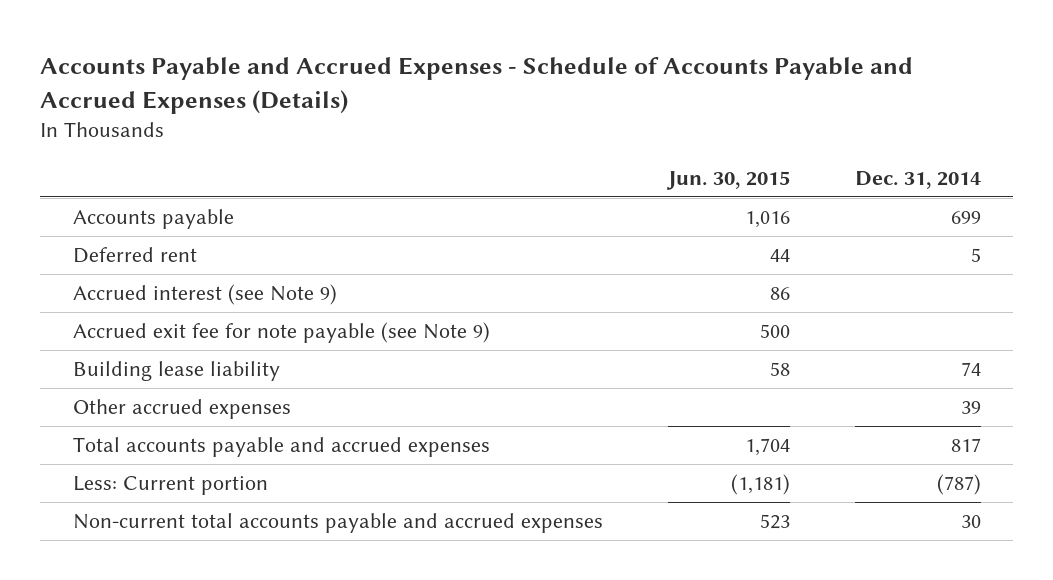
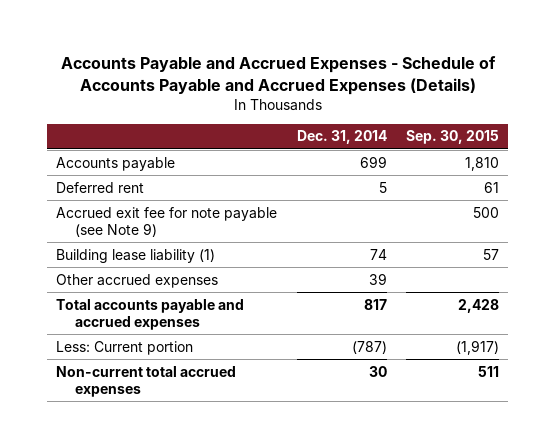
- | Jun. 30, 2015 | Dec. 31, 2014
+ | Dec. 31, 2014 | Sep. 30, 2015
- Accrued interest (see Note 9) | 86 |
- Building lease liability | 58 | 74
+ Building lease liability (1) | 74 | 57
- Non-current total accounts payable and accrued expenses | 523 | 30
+ Non-current total accrued expenses | 30 | 511

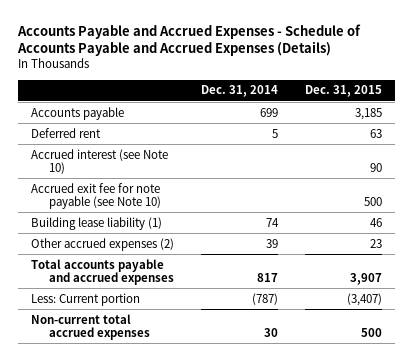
- | Dec. 31, 2014 | Sep. 30, 2015
+ | Dec. 31, 2014 | Dec. 31, 2015
- Accrued exit fee for note payable (see Note 9) | | 500
+ Accrued interest (see Note 10) | | 90
+ Accrued exit fee for note payable (see Note 10) | | 500
- Other accrued expenses | 39 |
+ Other accrued expenses (2) | 39 | 23

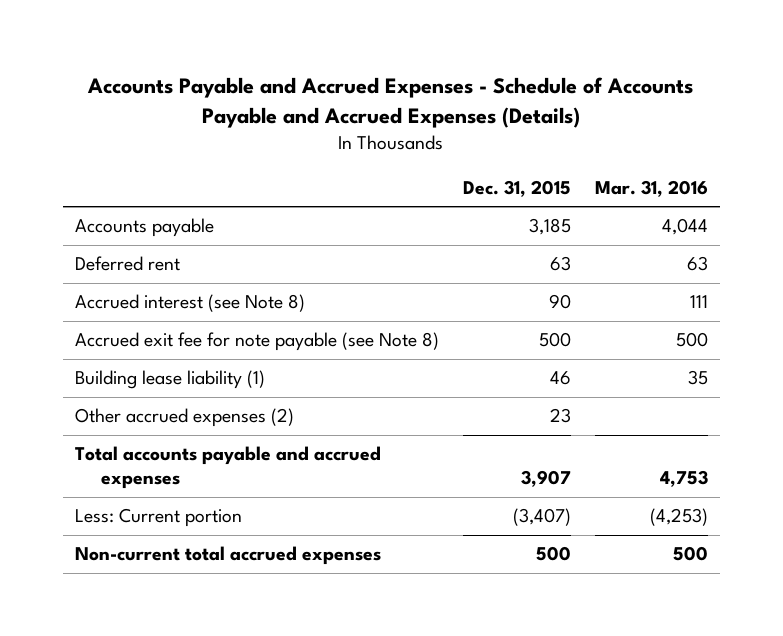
- | Dec. 31, 2014 | Dec. 31, 2015
+ | Dec. 31, 2015 | Mar. 31, 2016
- Accrued interest (see Note 10) | | 90
- Accrued exit fee for note payable (see Note 10) | | 500
+ Accrued interest (see Note 8) | 90 | 111
+ Accrued exit fee for note payable (see Note 8) | 500 | 500

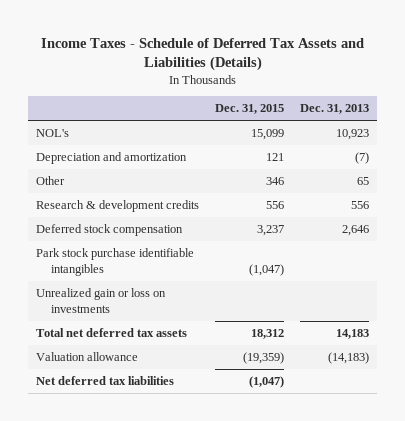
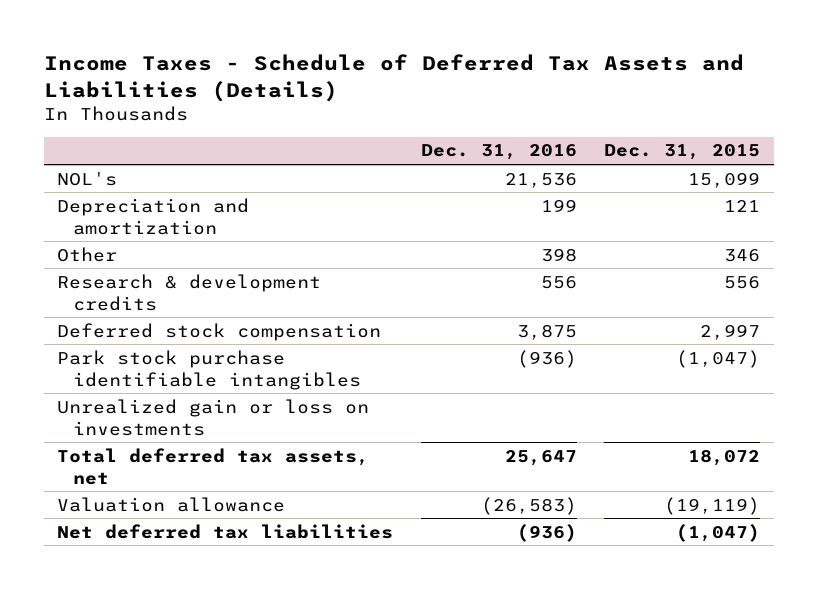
- | Dec. 31, 2015 | Dec. 31, 2013
+ | Dec. 31, 2016 | Dec. 31, 2015
- Deferred stock compensation | 3,237 | 2,646
+ Deferred stock compensation | 3,875 | 2,997
- Total net deferred tax assets | 18,312 | 14,183
- Valuation allowance | (19,359) | (14,183)
+ Total deferred tax assets, net | 25,647 | 18,072
+ Valuation allowance | (26,583) | (19,119)

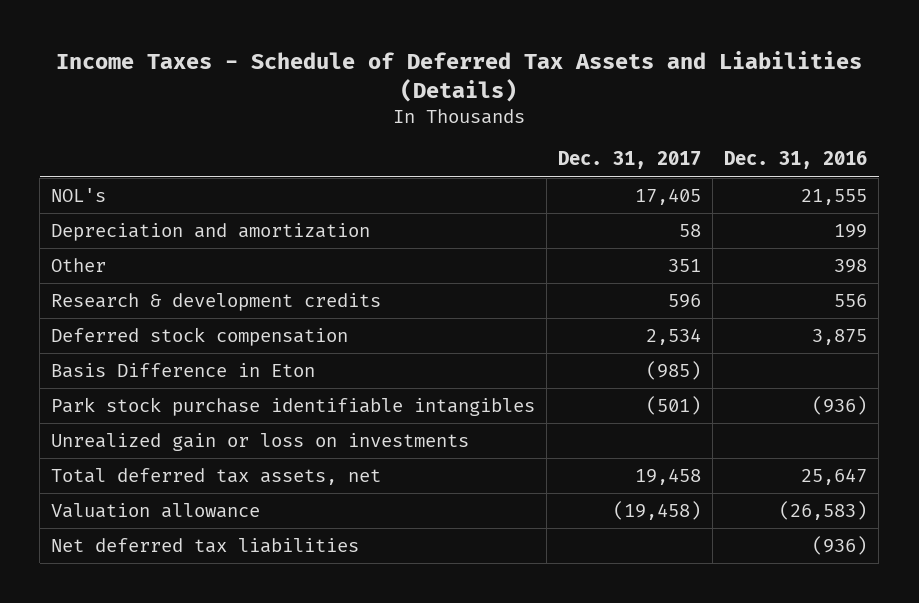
- | Dec. 31, 2016 | Dec. 31, 2015
+ | Dec. 31, 2017 | Dec. 31, 2016
- NOL's | 21,536 | 15,099
+ NOL's | 17,405 | 21,555
+ Basis Difference in Eton | (985) |

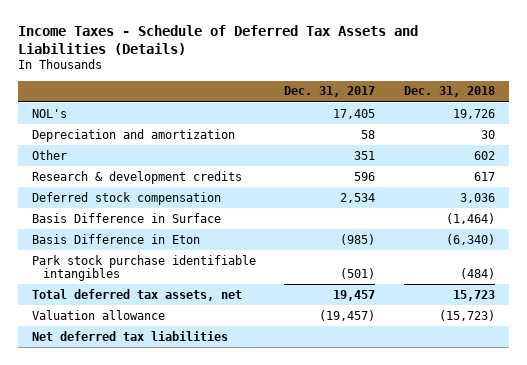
- | Dec. 31, 2017 | Dec. 31, 2016
+ | Dec. 31, 2017 | Dec. 31, 2018
+ Basis Difference in Surface | | (1,464)
- Unrealized gain or loss on investments
- Total deferred tax assets, net | 19,458 | 25,647
- Valuation allowance | (19,458) | (26,583)
+ Total deferred tax assets, net | 19,457 | 15,723
+ Valuation allowance | (19,457) | (15,723)

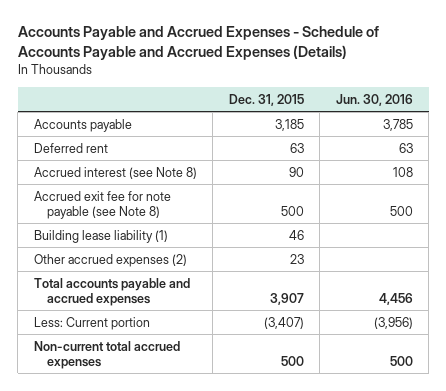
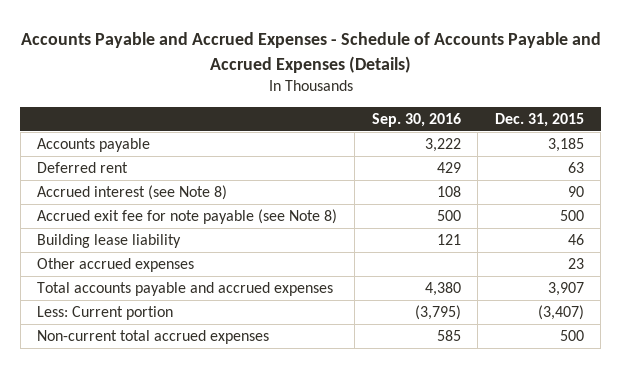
- | Dec. 31, 2015 | Jun. 30, 2016
+ | Sep. 30, 2016 | Dec. 31, 2015
- Building lease liability (1) | 46 |
- Other accrued expenses (2) | 23 |
+ Building lease liability | 121 | 46
+ Other accrued expenses | | 23

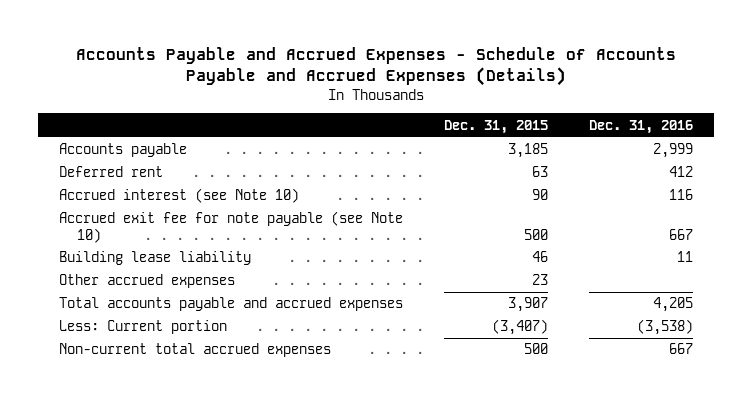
- | Sep. 30, 2016 | Dec. 31, 2015
+ | Dec. 31, 2015 | Dec. 31, 2016
- Accrued interest (see Note 8) | 108 | 90
- Accrued exit fee for note payable (see Note 8) | 500 | 500
+ Accrued interest (see Note 10) | 90 | 116
+ Accrued exit fee for note payable (see Note 10) | 500 | 667

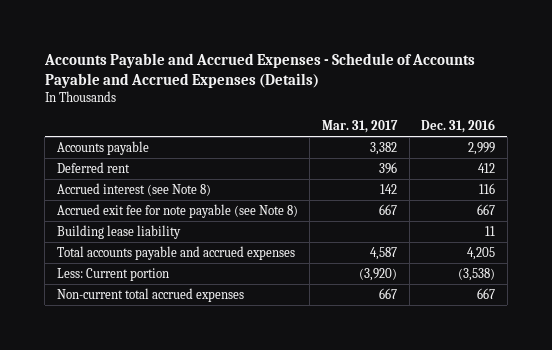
- | Dec. 31, 2015 | Dec. 31, 2016
+ | Mar. 31, 2017 | Dec. 31, 2016
- Accrued interest (see Note 10) | 90 | 116
- Accrued exit fee for note payable (see Note 10) | 500 | 667
+ Accrued interest (see Note 8) | 142 | 116
+ Accrued exit fee for note payable (see Note 8) | 667 | 667
- Other accrued expenses | 23 |

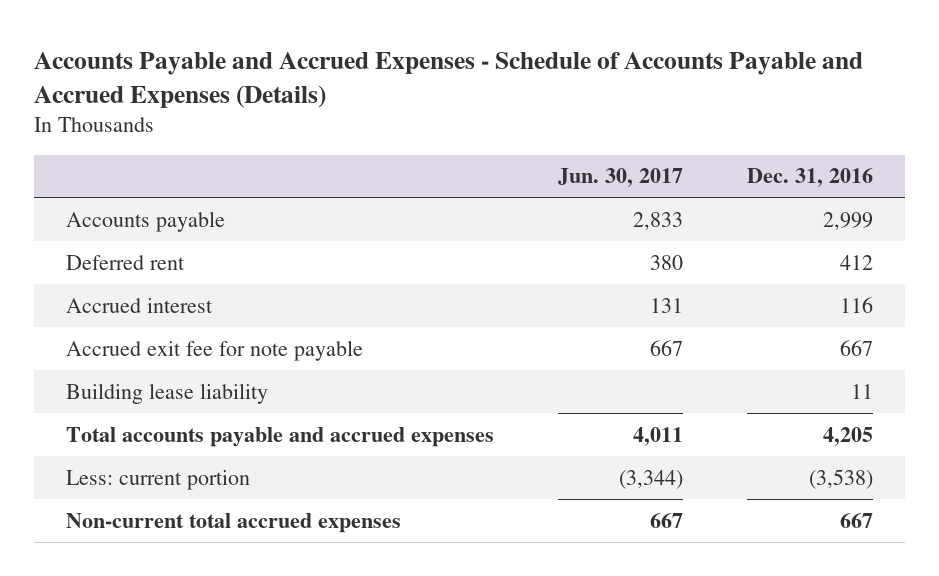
- | Mar. 31, 2017 | Dec. 31, 2016
+ | Jun. 30, 2017 | Dec. 31, 2016
- Accrued interest (see Note 8) | 142 | 116
- Accrued exit fee for note payable (see Note 8) | 667 | 667
+ Accrued interest | 131 | 116
+ Accrued exit fee for note payable | 667 | 667
- Less: Current portion | (3,920) | (3,538)
+ Less: current portion | (3,344) | (3,538)

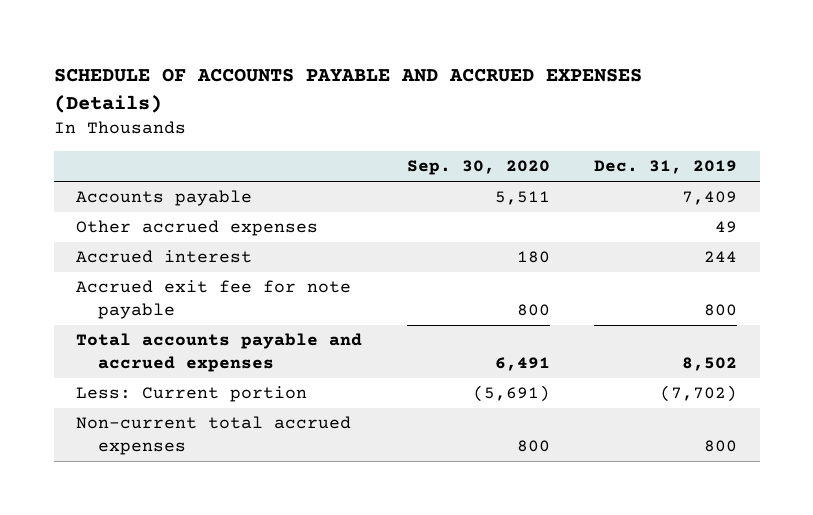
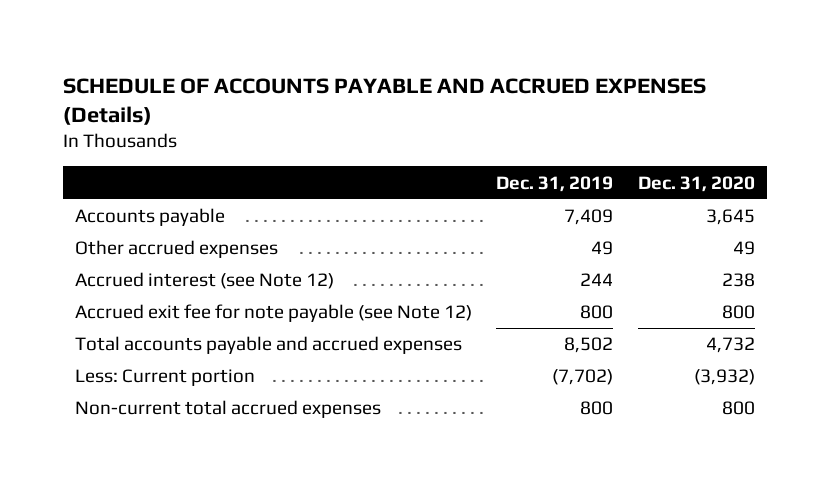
- | Sep. 30, 2020 | Dec. 31, 2019
+ | Dec. 31, 2019 | Dec. 31, 2020
- Accrued interest | 180 | 244
- Accrued exit fee for note payable | 800 | 800
+ Accrued interest (see Note 12) | 244 | 238
+ Accrued exit fee for note payable (see Note 12) | 800 | 800

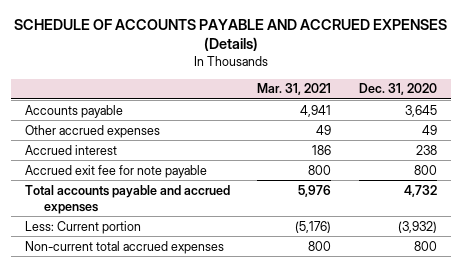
- | Dec. 31, 2019 | Dec. 31, 2020
+ | Mar. 31, 2021 | Dec. 31, 2020
- Accrued interest (see Note 12) | 244 | 238
- Accrued exit fee for note payable (see Note 12) | 800 | 800
+ Accrued interest | 186 | 238
+ Accrued exit fee for note payable | 800 | 800

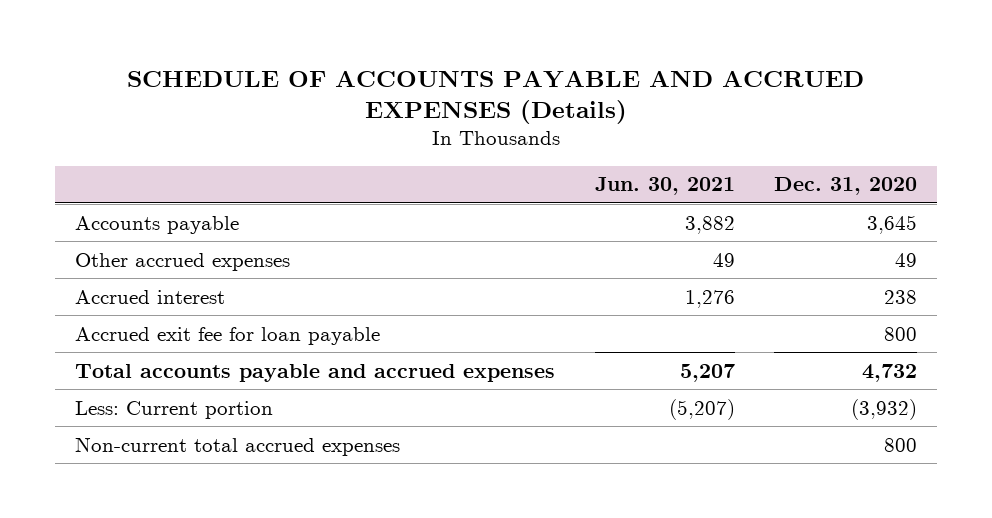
- | Mar. 31, 2021 | Dec. 31, 2020
+ | Jun. 30, 2021 | Dec. 31, 2020
- Accrued exit fee for note payable | 800 | 800
+ Accrued exit fee for loan payable | | 800

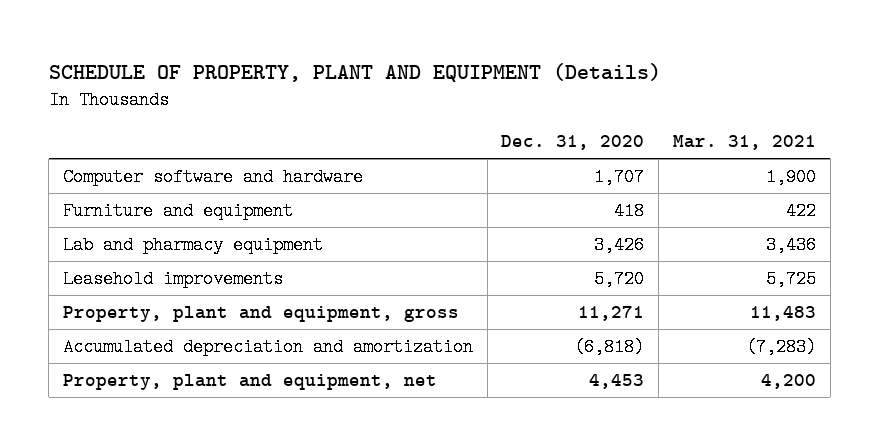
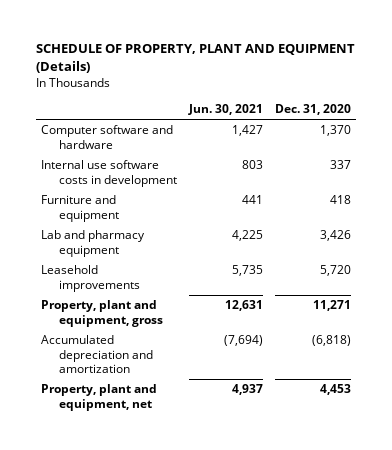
- | Dec. 31, 2020 | Mar. 31, 2021
+ | Jun. 30, 2021 | Dec. 31, 2020
- Computer software and hardware | 1,707 | 1,900
+ Computer software and hardware | 1,427 | 1,370
+ Internal use software costs in development | 803 | 337

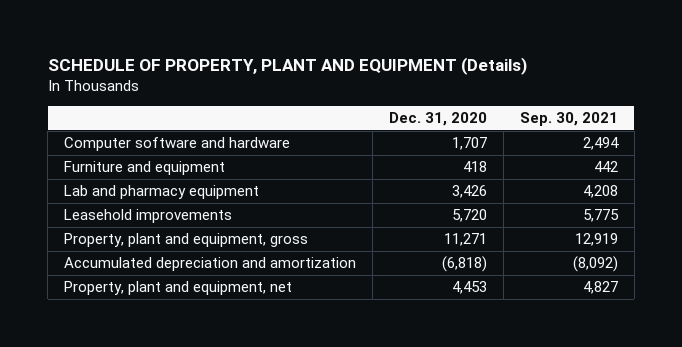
- | Jun. 30, 2021 | Dec. 31, 2020
+ | Dec. 31, 2020 | Sep. 30, 2021
- Computer software and hardware | 1,427 | 1,370
- Internal use software costs in development | 803 | 337
+ Computer software and hardware | 1,707 | 2,494

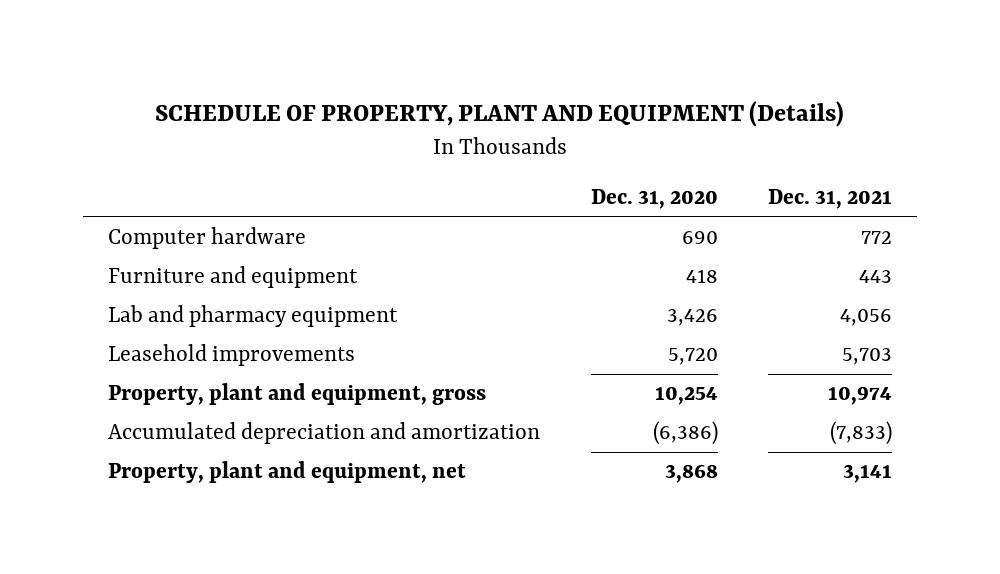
- | Dec. 31, 2020 | Sep. 30, 2021
+ | Dec. 31, 2020 | Dec. 31, 2021
- Computer software and hardware | 1,707 | 2,494
+ Computer hardware | 690 | 772
- Property, plant and equipment, gross | 11,271 | 12,919
- Accumulated depreciation and amortization | (6,818) | (8,092)
- Property, plant and equipment, net | 4,453 | 4,827
+ Property, plant and equipment, gross | 10,254 | 10,974
+ Accumulated depreciation and amortization | (6,386) | (7,833)
+ Property, plant and equipment, net | 3,868 | 3,141

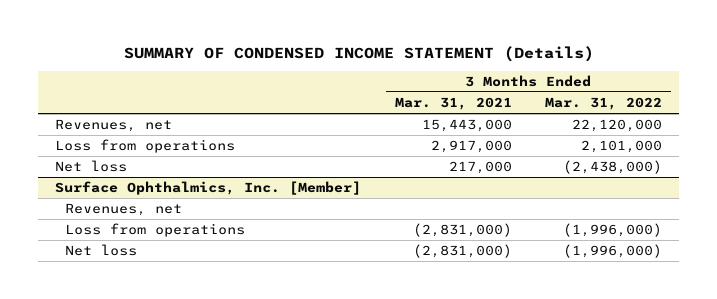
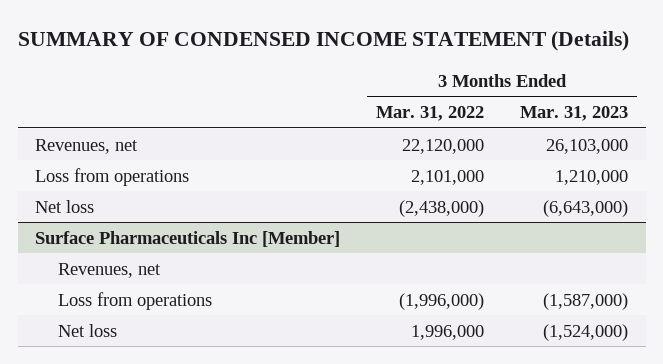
- | 3 Months Ended Mar. 31, 2021 | 3 Months Ended Mar. 31, 2022
+ | 3 Months Ended Mar. 31, 2022 | 3 Months Ended Mar. 31, 2023
- Surface Ophthalmics, Inc. [Member]
+ Surface Pharmaceuticals Inc [Member]
- Net loss | (2,831,000) | (1,996,000)
+ Net loss | 1,996,000 | (1,524,000)

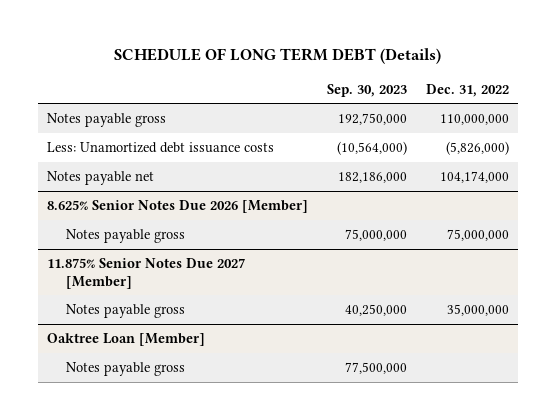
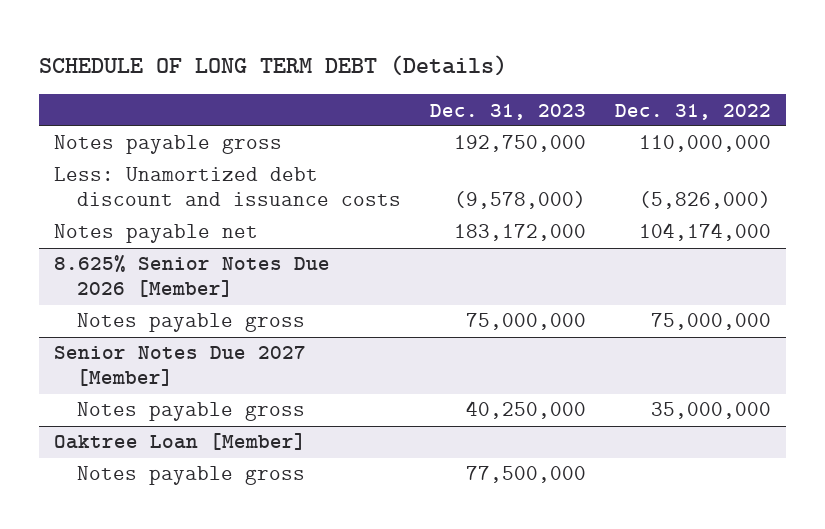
- | Sep. 30, 2023 | Dec. 31, 2022
+ | Dec. 31, 2023 | Dec. 31, 2022
- Less: Unamortized debt issuance costs | (10,564,000) | (5,826,000)
+ Less: Unamortized debt discount and issuance costs | (9,578,000) | (5,826,000)
- 11.875% Senior Notes Due 2027 [Member]
+ Senior Notes Due 2027 [Member]

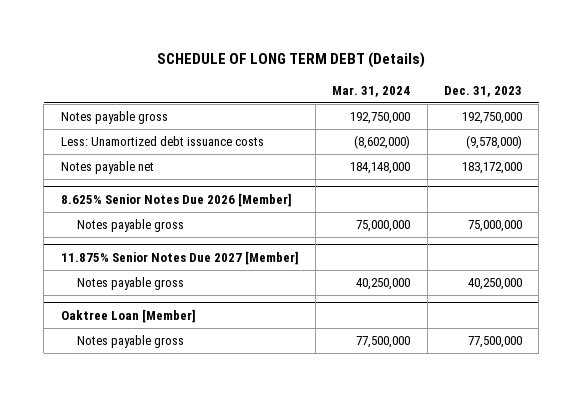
- | Dec. 31, 2023 | Dec. 31, 2022
+ | Mar. 31, 2024 | Dec. 31, 2023
- Less: Unamortized debt discount and issuance costs | (9,578,000) | (5,826,000)
+ Less: Unamortized debt issuance costs | (8,602,000) | (9,578,000)
- Senior Notes Due 2027 [Member]
+ 11.875% Senior Notes Due 2027 [Member]

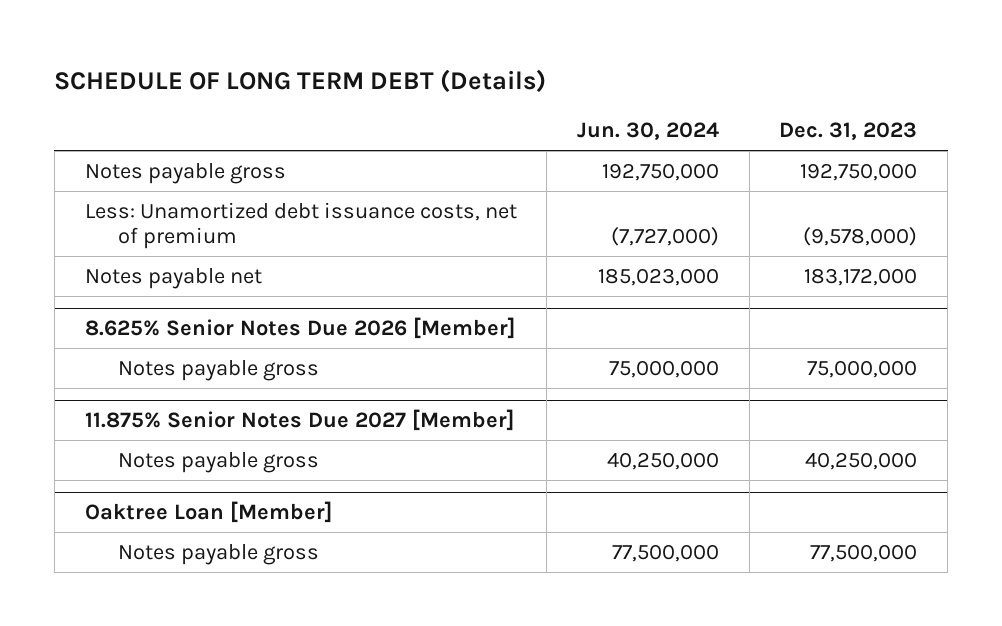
- | Mar. 31, 2024 | Dec. 31, 2023
+ | Jun. 30, 2024 | Dec. 31, 2023
- Less: Unamortized debt issuance costs | (8,602,000) | (9,578,000)
+ Less: Unamortized debt issuance costs, net of premium | (7,727,000) | (9,578,000)

